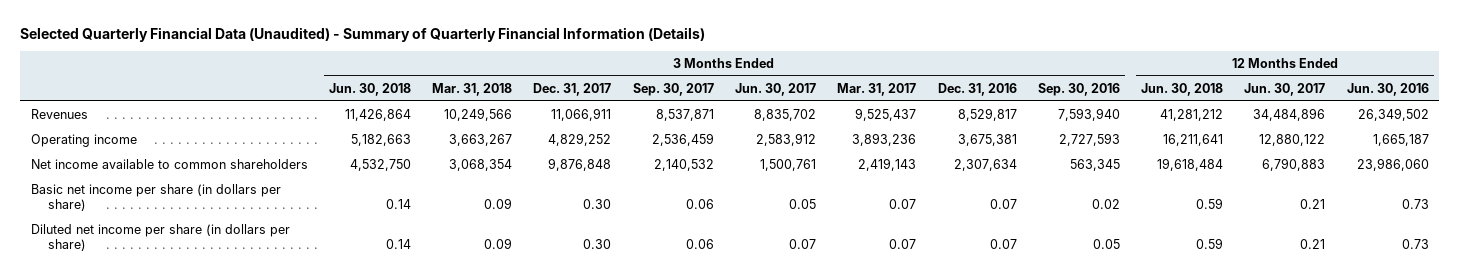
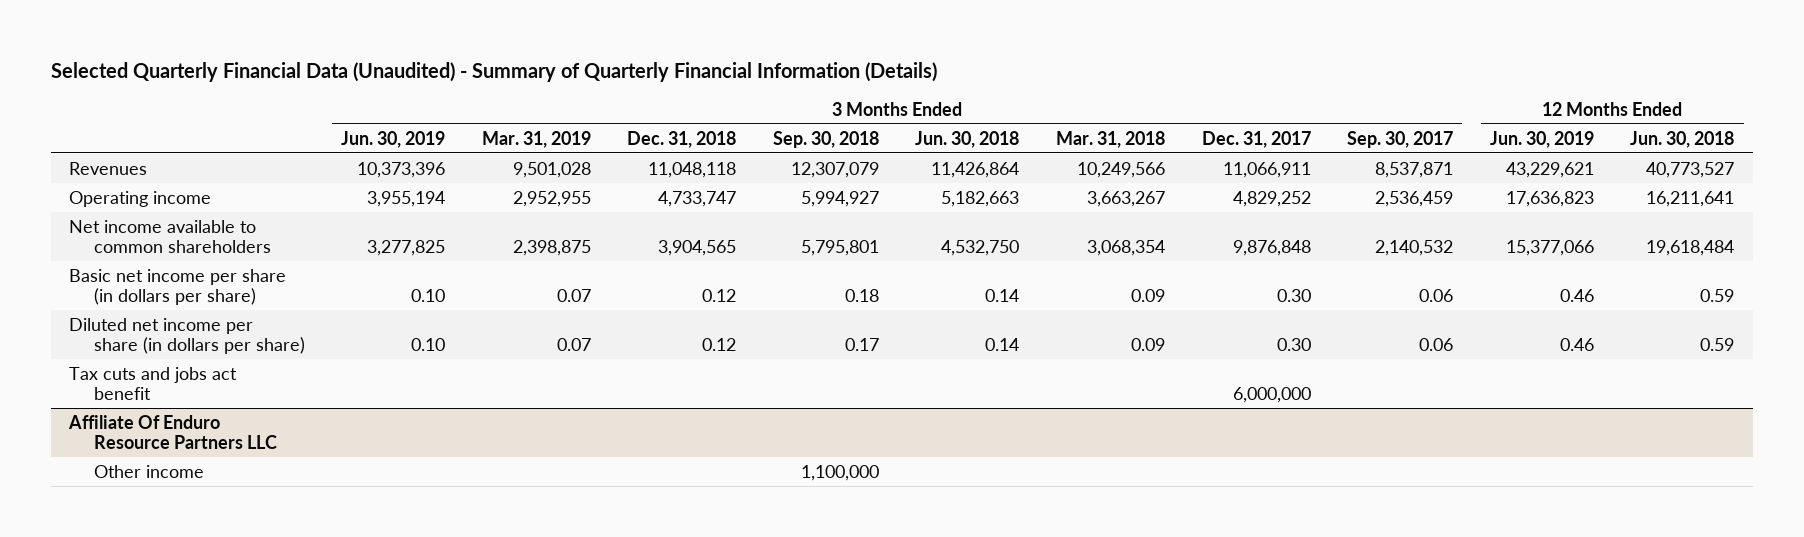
- | 3 Months Ended Jun. 30, 2018 | 3 Months Ended Mar. 31, 2018 | 3 Months Ended Dec. 31, 2017 | 3 Months Ended Sep. 30, 2017 | 3 Months Ended Jun. 30, 2017 | 3 Months Ended Mar. 31, 2017 | 3 Months Ended Dec. 31, 2016 | 3 Months Ended Sep. 30, 2016 | 12 Months Ended Jun. 30, 2018 | 12 Months Ended Jun. 30, 2017 | 12 Months Ended Jun. 30, 2016
+ | 3 Months Ended Jun. 30, 2019 | 3 Months Ended Mar. 31, 2019 | 3 Months Ended Dec. 31, 2018 | 3 Months Ended Sep. 30, 2018 | 3 Months Ended Jun. 30, 2018 | 3 Months Ended Mar. 31, 2018 | 3 Months Ended Dec. 31, 2017 | 3 Months Ended Sep. 30, 2017 | 12 Months Ended Jun. 30, 2019 | 12 Months Ended Jun. 30, 2018
- Revenues | 11,426,864 | 10,249,566 | 11,066,911 | 8,537,871 | 8,835,702 | 9,525,437 | 8,529,817 | 7,593,940 | 41,281,212 | 34,484,896 | 26,349,502
+ Revenues | 10,373,396 | 9,501,028 | 11,048,118 | 12,307,079 | 11,426,864 | 10,249,566 | 11,066,911 | 8,537,871 | 43,229,621 | 40,773,527
+ Tax cuts and jobs act benefit | | | | | | | 6,000,000 | | |
+ Affiliate Of Enduro Resource Partners LLC
+ Other income | | | | 1,100,000 | | | | | |

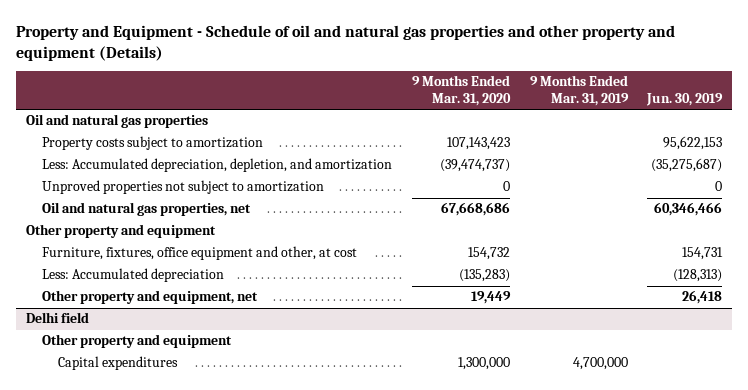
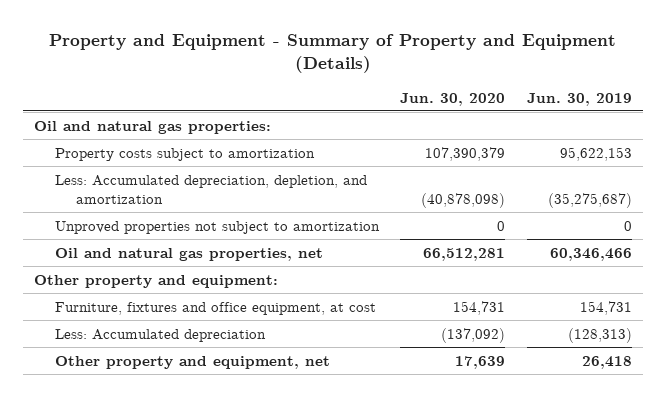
- Property and Equipment - Schedule of oil and natural gas properties and other property and equipment (Details)
+ Property and Equipment - Summary of Property and Equipment (Details)
- | 9 Months Ended Mar. 31, 2020 | 9 Months Ended Mar. 31, 2019 | Jun. 30, 2019
+ | Jun. 30, 2020 | Jun. 30, 2019
- Oil and natural gas properties
+ Oil and natural gas properties:
- Other property and equipment
- Furniture, fixtures, office equipment and other, at cost | 154,732 | | 154,731
+ Other property and equipment:
+ Furniture, fixtures and office equipment, at cost | 154,731 | 154,731
- Delhi field
- Other property and equipment
- Capital expenditures | 1,300,000 | 4,700,000 |

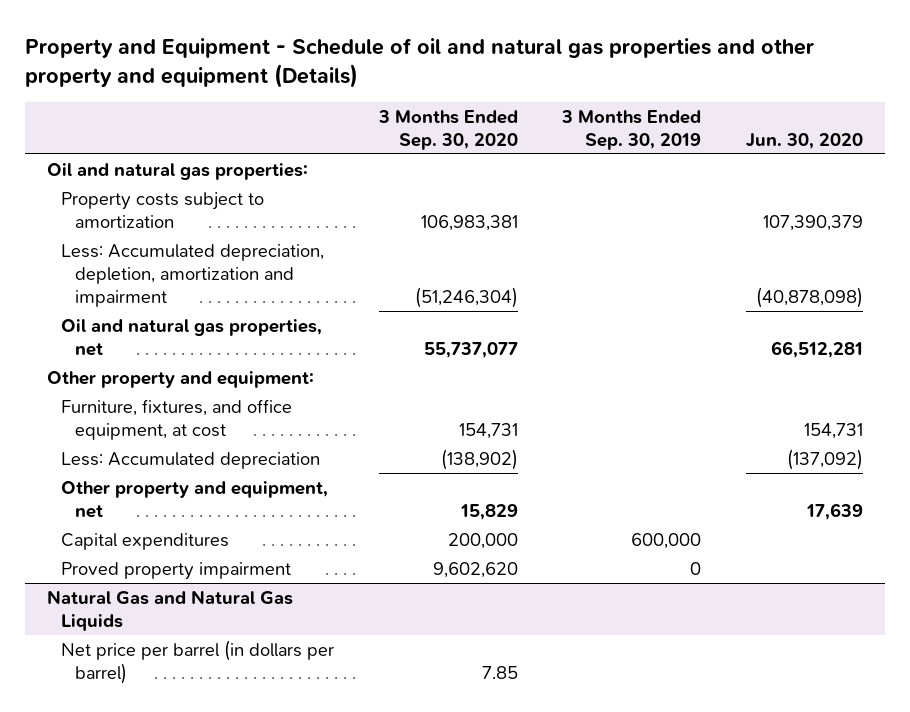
- Property and Equipment - Summary of Property and Equipment (Details)
+ Property and Equipment - Schedule of oil and natural gas properties and other property and equipment (Details)
- | Jun. 30, 2020 | Jun. 30, 2019
+ | 3 Months Ended Sep. 30, 2020 | 3 Months Ended Sep. 30, 2019 | Jun. 30, 2020
- Less: Accumulated depreciation, depletion, and amortization | (40,878,098) | (35,275,687)
- Unproved properties not subject to amortization | 0 | 0
+ Less: Accumulated depreciation, depletion, amortization and impairment | (51,246,304) | | (40,878,098)
- Furniture, fixtures and office equipment, at cost | 154,731 | 154,731
+ Furniture, fixtures, and office equipment, at cost | 154,731 | | 154,731
+ Capital expenditures | 200,000 | 600,000 |
+ Proved property impairment | 9,602,620 | 0 |
+ Natural Gas and Natural Gas Liquids
+ Net price per barrel (in dollars per barrel) | 7.85 | |

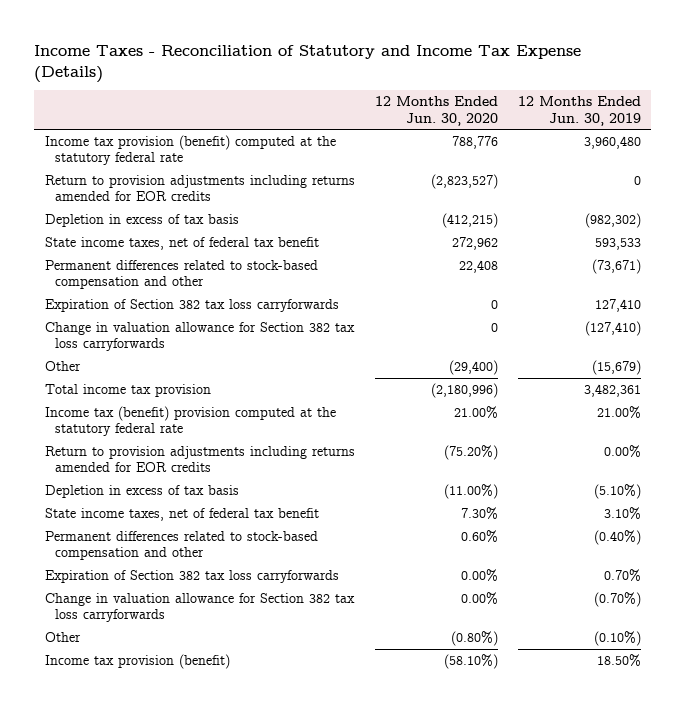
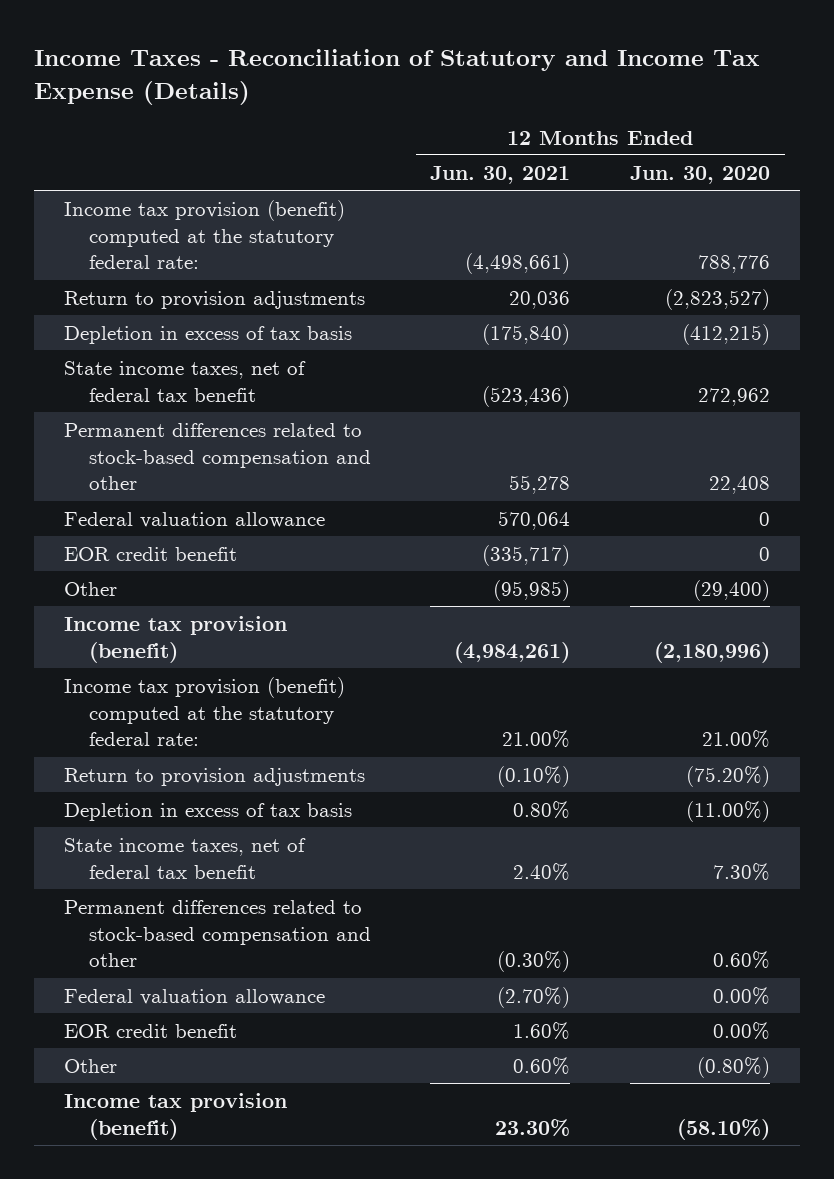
- | 12 Months Ended Jun. 30, 2020 | 12 Months Ended Jun. 30, 2019
+ | 12 Months Ended Jun. 30, 2021 | 12 Months Ended Jun. 30, 2020
- Income tax provision (benefit) computed at the statutory federal rate | 788,776 | 3,960,480
- Return to provision adjustments including returns amended for EOR credits | (2,823,527) | 0
+ Income tax provision (benefit) computed at the statutory federal rate: | (4,498,661) | 788,776
+ Return to provision adjustments | 20,036 | (2,823,527)
- Expiration of Section 382 tax loss carryforwards | 0 | 127,410
- Change in valuation allowance for Section 382 tax loss carryforwards | 0 | (127,410)
+ Federal valuation allowance | 570,064 | 0
+ EOR credit benefit | (335,717) | 0
- Total income tax provision | (2,180,996) | 3,482,361
- Income tax (benefit) provision computed at the statutory federal rate | 21.00% | 21.00%
- Return to provision adjustments including returns amended for EOR credits | (75.20%) | 0.00%
+ Income tax provision (benefit) | (4,984,261) | (2,180,996)
+ Income tax provision (benefit) computed at the statutory federal rate: | 21.00% | 21.00%
+ Return to provision adjustments | (0.10%) | (75.20%)
- Expiration of Section 382 tax loss carryforwards | 0.00% | 0.70%
- Change in valuation allowance for Section 382 tax loss carryforwards | 0.00% | (0.70%)
+ Federal valuation allowance | (2.70%) | 0.00%
+ EOR credit benefit | 1.60% | 0.00%

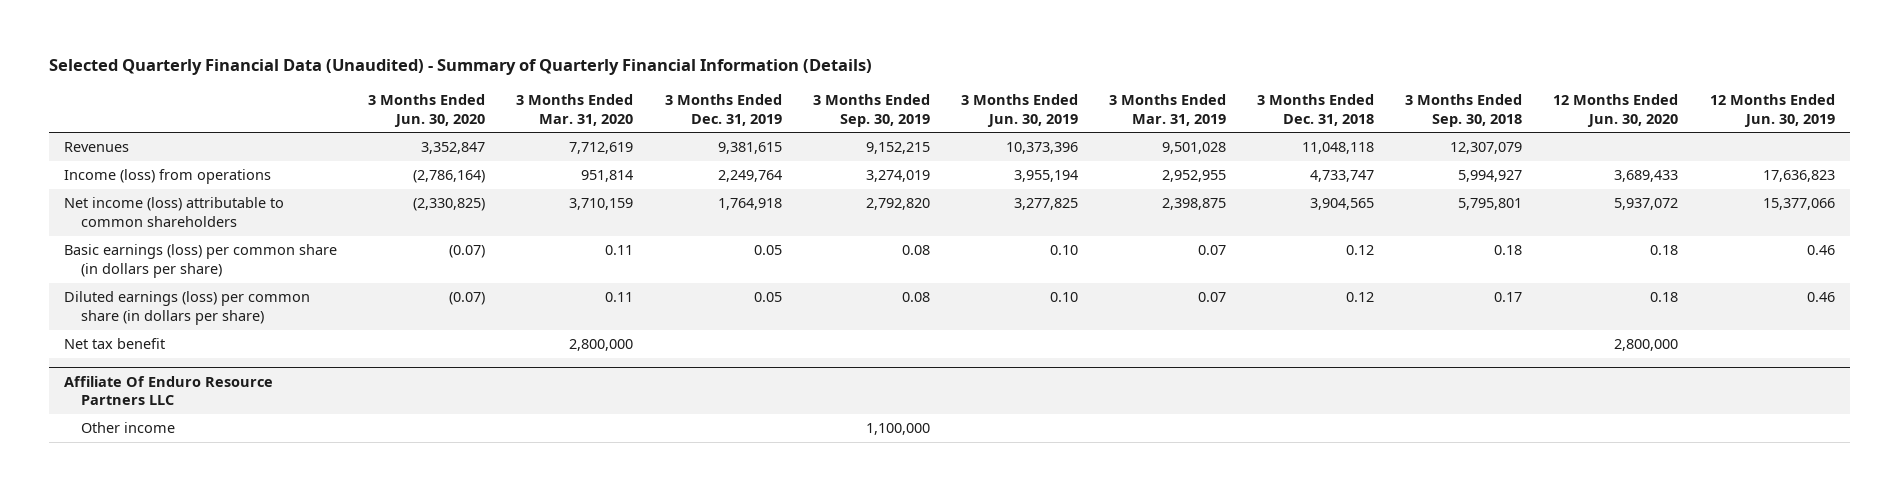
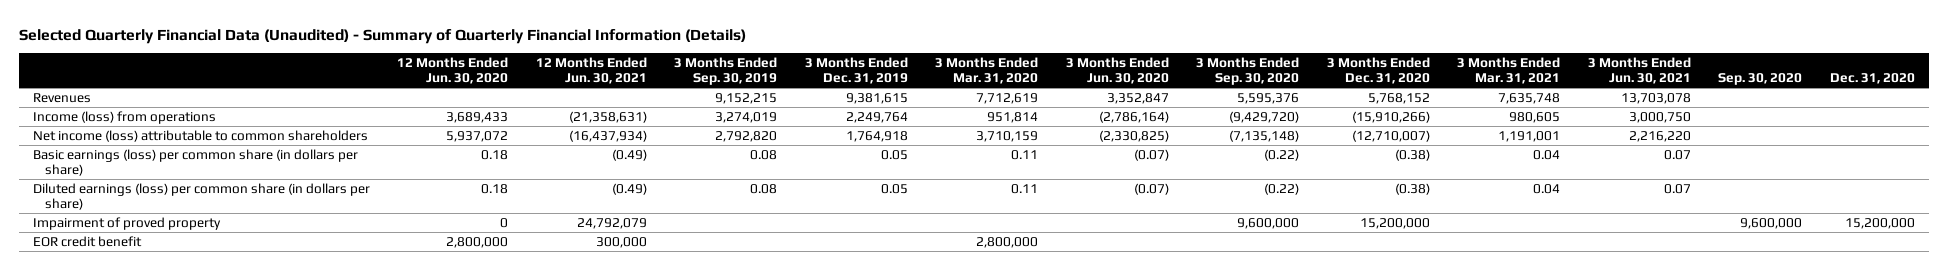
- | 3 Months Ended Jun. 30, 2020 | 3 Months Ended Mar. 31, 2020 | 3 Months Ended Dec. 31, 2019 | 3 Months Ended Sep. 30, 2019 | 3 Months Ended Jun. 30, 2019 | 3 Months Ended Mar. 31, 2019 | 3 Months Ended Dec. 31, 2018 | 3 Months Ended Sep. 30, 2018 | 12 Months Ended Jun. 30, 2020 | 12 Months Ended Jun. 30, 2019
+ | 12 Months Ended Jun. 30, 2020 | 12 Months Ended Jun. 30, 2021 | 3 Months Ended Sep. 30, 2019 | 3 Months Ended Dec. 31, 2019 | 3 Months Ended Mar. 31, 2020 | 3 Months Ended Jun. 30, 2020 | 3 Months Ended Sep. 30, 2020 | 3 Months Ended Dec. 31, 2020 | 3 Months Ended Mar. 31, 2021 | 3 Months Ended Jun. 30, 2021 | Sep. 30, 2020 | Dec. 31, 2020
- Net tax benefit | | 2,800,000 | | | | | | | 2,800,000 |
- Affiliate Of Enduro Resource Partners LLC
- Other income | | | | 1,100,000 | | | | | |
+ Impairment of proved property | 0 | 24,792,079 | | | | | 9,600,000 | 15,200,000 | | | 9,600,000 | 15,200,000
+ EOR credit benefit | 2,800,000 | 300,000 | | | 2,800,000 | | | | | | |

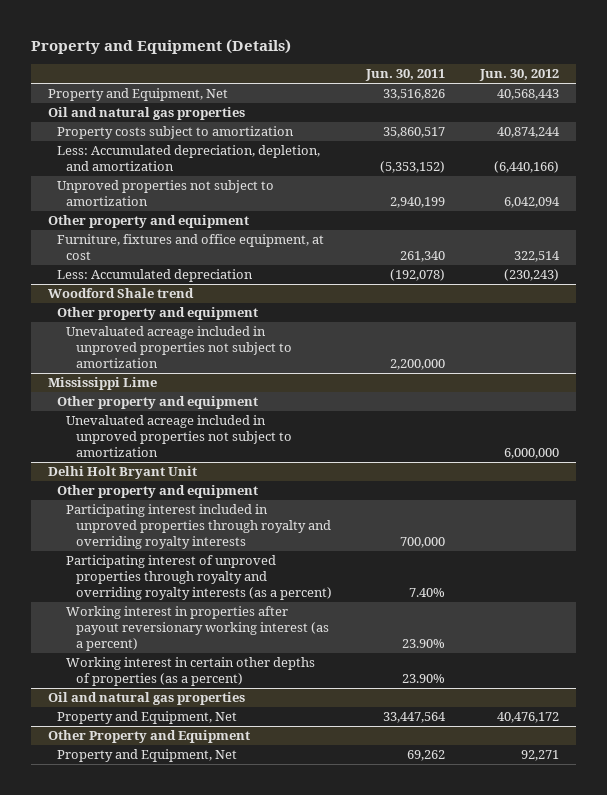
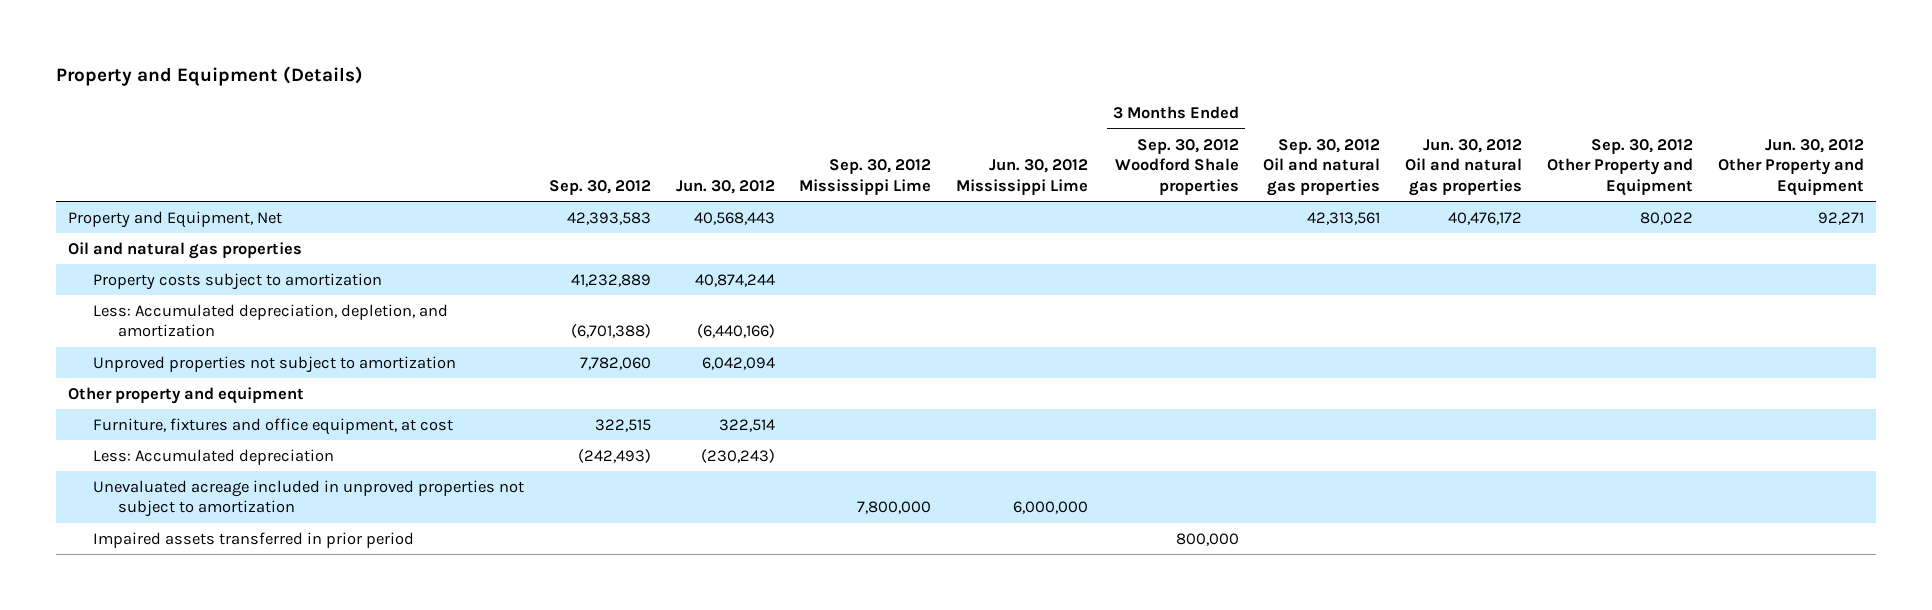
- | Jun. 30, 2011 | Jun. 30, 2012
+ | Sep. 30, 2012 | Jun. 30, 2012 | Sep. 30, 2012 Mississippi Lime | Jun. 30, 2012 Mississippi Lime | 3 Months Ended Sep. 30, 2012 Woodford Shale properties | Sep. 30, 2012 Oil and natural gas properties | Jun. 30, 2012 Oil and natural gas properties | Sep. 30, 2012 Other Property and Equipment | Jun. 30, 2012 Other Property and Equipment
- Woodford Shale trend
- Other property and equipment
- Mississippi Lime
- Other property and equipment
- Unevaluated acreage included in unproved properties not subject to amortization | | 6,000,000
- Delhi Holt Bryant Unit
- Other property and equipment
- Participating interest included in unproved properties through royalty and overriding royalty interests | 700,000 |
- Participating interest of unproved properties through royalty and overriding royalty interests (as a percent) | 7.40% |
- Working interest in properties after payout reversionary working interest (as a percent) | 23.90% |
- Working interest in certain other depths of properties (as a percent) | 23.90% |
- Oil and natural gas properties
- Property and Equipment, Net | 33,447,564 | 40,476,172
- Other Property and Equipment
- Property and Equipment, Net | 69,262 | 92,271
+ Impaired assets transferred in prior period | | | | | 800,000 | | | |

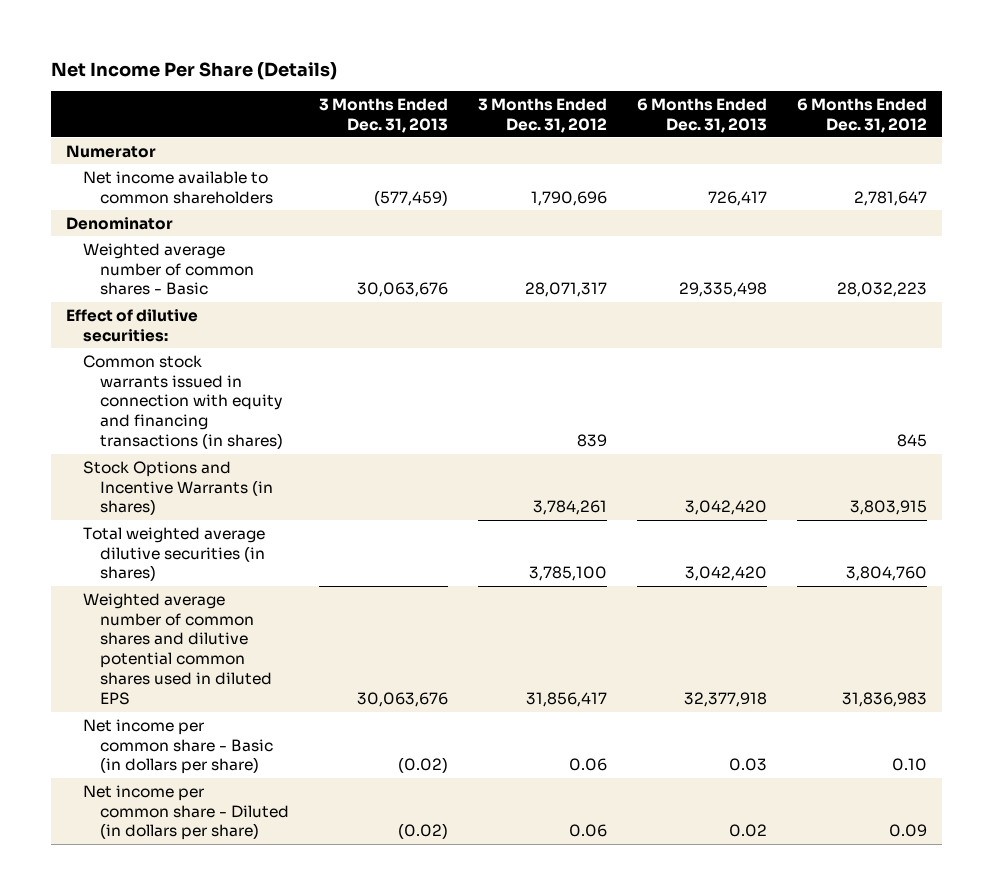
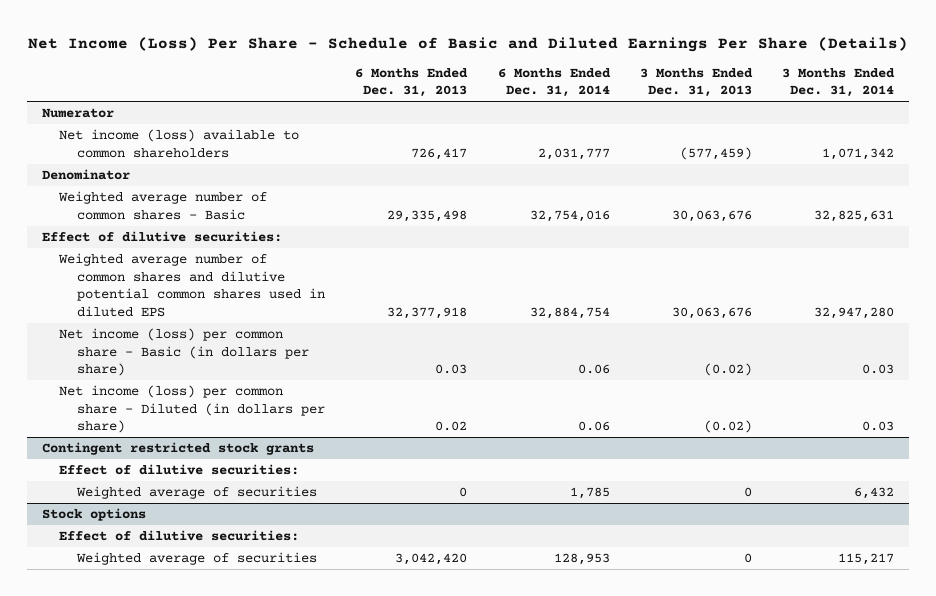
- Net Income Per Share (Details)
+ Net Income (Loss) Per Share - Schedule of Basic and Diluted Earnings Per Share (Details)
- | 3 Months Ended Dec. 31, 2013 | 3 Months Ended Dec. 31, 2012 | 6 Months Ended Dec. 31, 2013 | 6 Months Ended Dec. 31, 2012
+ | 6 Months Ended Dec. 31, 2013 | 6 Months Ended Dec. 31, 2014 | 3 Months Ended Dec. 31, 2013 | 3 Months Ended Dec. 31, 2014
- Net income available to common shareholders | (577,459) | 1,790,696 | 726,417 | 2,781,647
+ Net income (loss) available to common shareholders | 726,417 | 2,031,777 | (577,459) | 1,071,342
- Common stock warrants issued in connection with equity and financing transactions (in shares) | | 839 | | 845
- Stock Options and Incentive Warrants (in shares) | | 3,784,261 | 3,042,420 | 3,803,915
- Total weighted average dilutive securities (in shares) | | 3,785,100 | 3,042,420 | 3,804,760
- Net income per common share - Basic (in dollars per share) | (0.02) | 0.06 | 0.03 | 0.10
- Net income per common share - Diluted (in dollars per share) | (0.02) | 0.06 | 0.02 | 0.09
+ Net income (loss) per common share - Basic (in dollars per share) | 0.03 | 0.06 | (0.02) | 0.03
+ Net income (loss) per common share - Diluted (in dollars per share) | 0.02 | 0.06 | (0.02) | 0.03
+ Contingent restricted stock grants
+ Effect of dilutive securities:
+ Weighted average of securities | 0 | 1,785 | 0 | 6,432
+ Stock options
+ Effect of dilutive securities:
+ Weighted average of securities | 3,042,420 | 128,953 | 0 | 115,217

